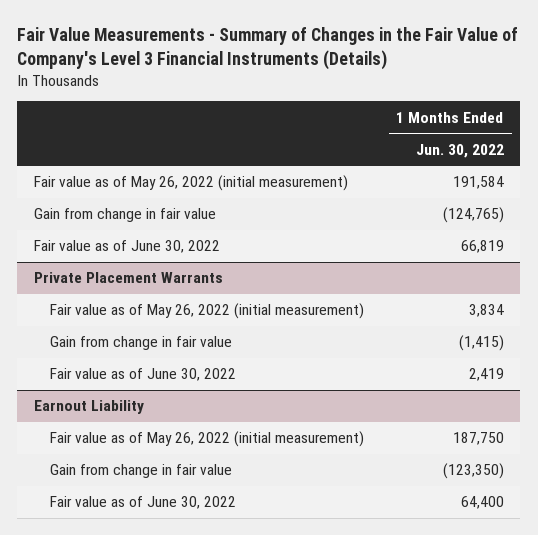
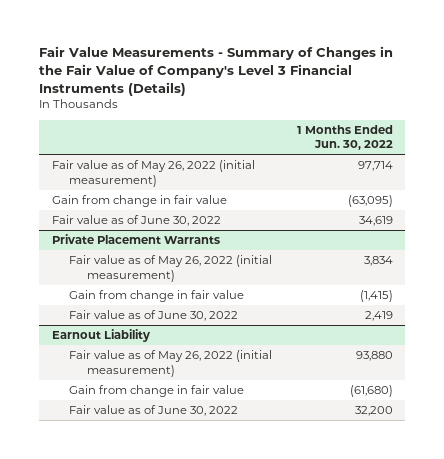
- Fair value as of May 26, 2022 (initial measurement) | 191,584
- Gain from change in fair value | (124,765)
- Fair value as of June 30, 2022 | 66,819
+ Fair value as of May 26, 2022 (initial measurement) | 97,714
+ Gain from change in fair value | (63,095)
+ Fair value as of June 30, 2022 | 34,619
@ Earnout Liability
- Fair value as of May 26, 2022 (initial measurement) | 187,750
- Gain from change in fair value | (123,350)
- Fair value as of June 30, 2022 | 64,400
+ Fair value as of May 26, 2022 (initial measurement) | 93,880
+ Gain from change in fair value | (61,680)
+ Fair value as of June 30, 2022 | 32,200

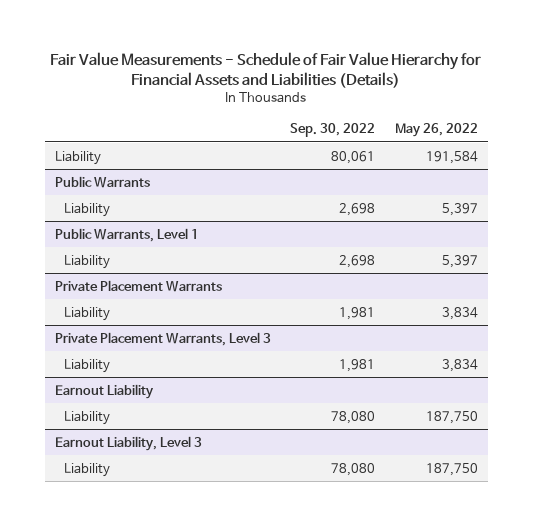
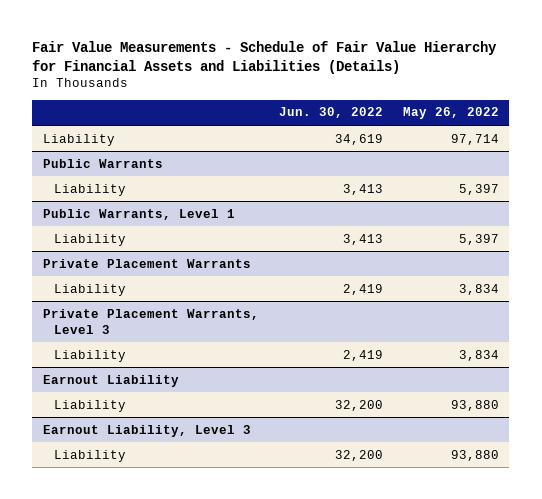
- | Sep. 30, 2022 | May 26, 2022
+ | Jun. 30, 2022 | May 26, 2022
- Liability | 80,061 | 191,584
+ Liability | 34,619 | 97,714
@ Earnout Liability
- Liability | 78,080 | 187,750
+ Liability | 32,200 | 93,880
@ Earnout Liability, Level 3
- Liability | 78,080 | 187,750
+ Liability | 32,200 | 93,880

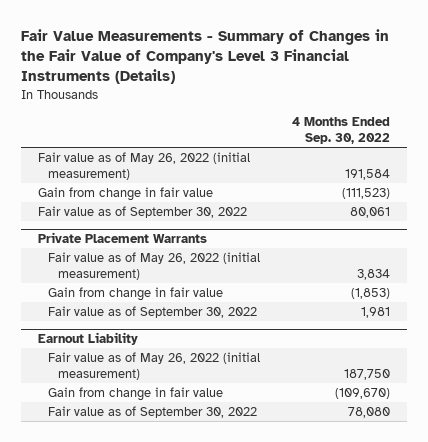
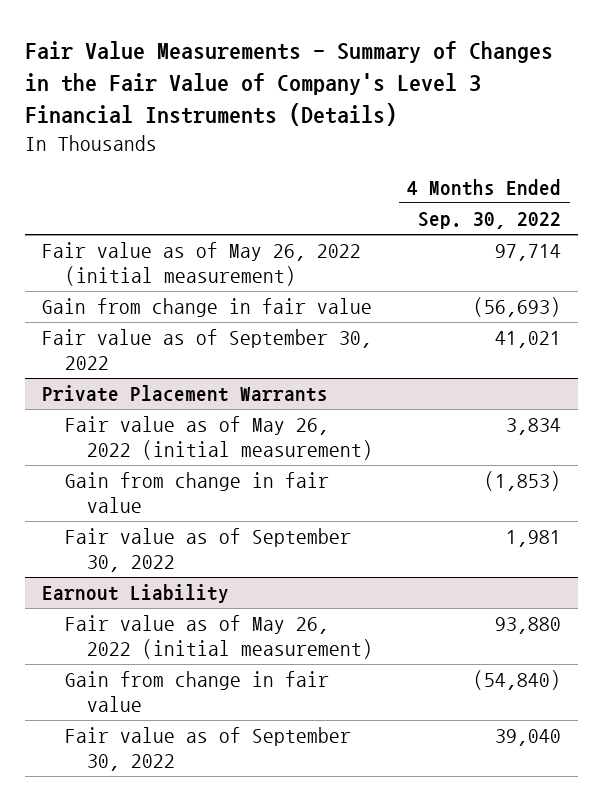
- Fair value as of May 26, 2022 (initial measurement) | 191,584
- Gain from change in fair value | (111,523)
- Fair value as of September 30, 2022 | 80,061
+ Fair value as of May 26, 2022 (initial measurement) | 97,714
+ Gain from change in fair value | (56,693)
+ Fair value as of September 30, 2022 | 41,021
@ Earnout Liability
- Fair value as of May 26, 2022 (initial measurement) | 187,750
- Gain from change in fair value | (109,670)
- Fair value as of September 30, 2022 | 78,080
+ Fair value as of May 26, 2022 (initial measurement) | 93,880
+ Gain from change in fair value | (54,840)
+ Fair value as of September 30, 2022 | 39,040

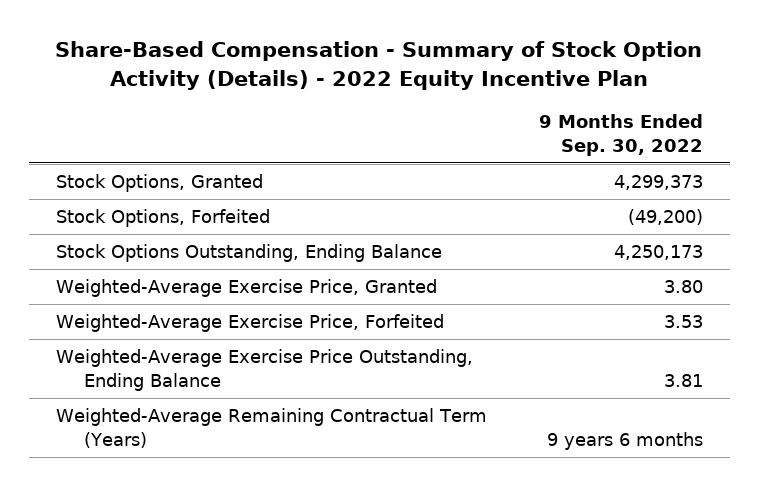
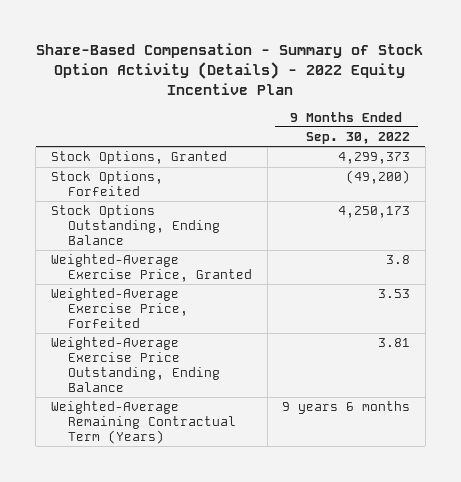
- Weighted-Average Exercise Price, Granted | 3.80
+ Weighted-Average Exercise Price, Granted | 3.8

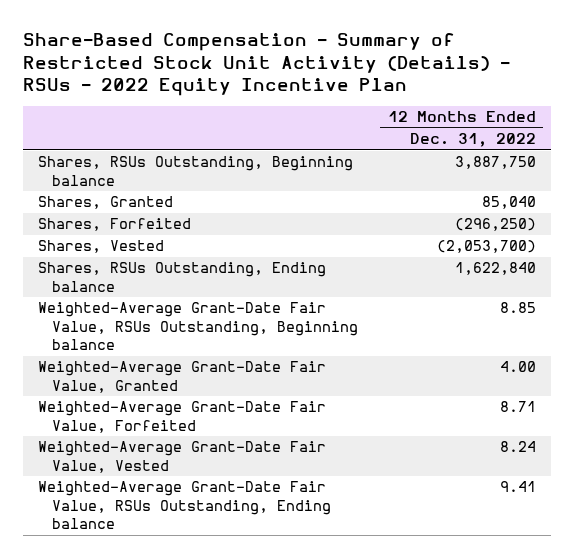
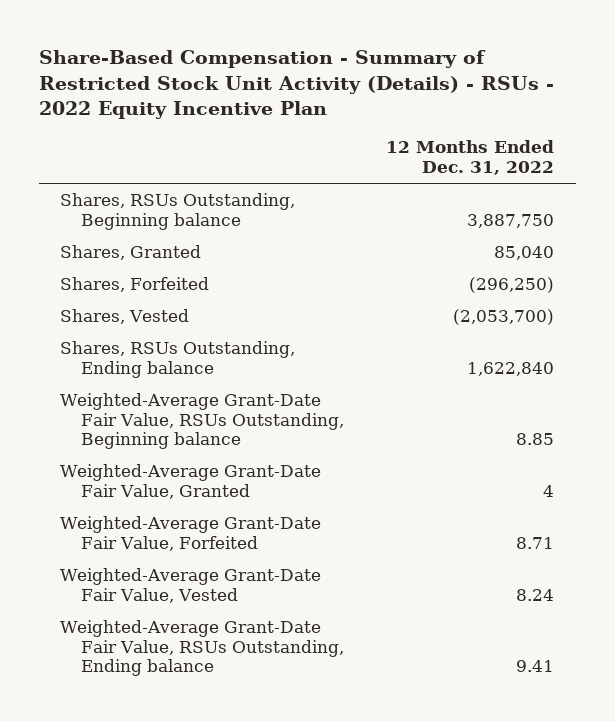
- Weighted-Average Grant-Date Fair Value, Granted | 4.00
+ Weighted-Average Grant-Date Fair Value, Granted | 4

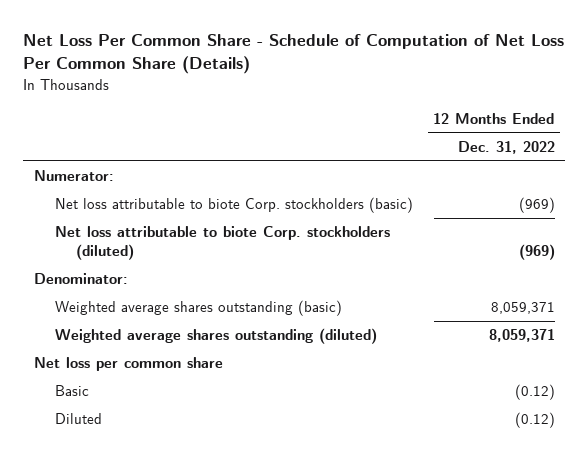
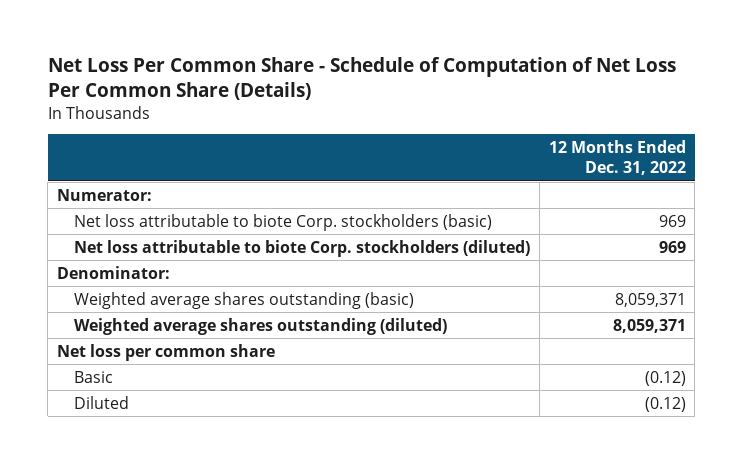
- Net loss attributable to biote Corp. stockholders (basic) | (969)
- Net loss attributable to biote Corp. stockholders (diluted) | (969)
+ Net loss attributable to biote Corp. stockholders (basic) | 969
+ Net loss attributable to biote Corp. stockholders (diluted) | 969

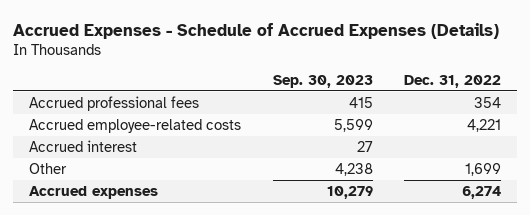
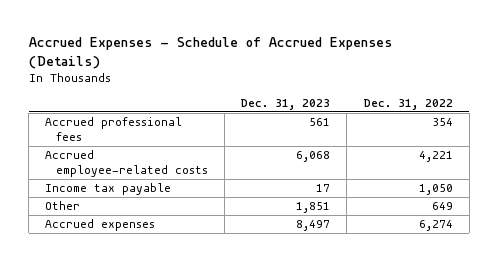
- | Sep. 30, 2023 | Dec. 31, 2022
+ | Dec. 31, 2023 | Dec. 31, 2022
- Accrued interest | 27 |
- Other | 4,238 | 1,699
+ Income tax payable | 17 | 1,050
+ Other | 1,851 | 649

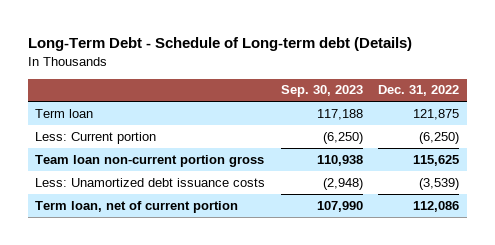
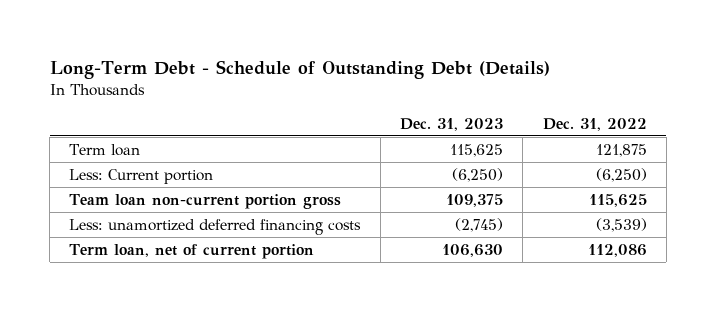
- Long-Term Debt - Schedule of Long-term debt (Details)
+ Long-Term Debt - Schedule of Outstanding Debt (Details)
- | Sep. 30, 2023 | Dec. 31, 2022
+ | Dec. 31, 2023 | Dec. 31, 2022
- Less: Unamortized debt issuance costs | (2,948) | (3,539)
+ Less: unamortized deferred financing costs | (2,745) | (3,539)

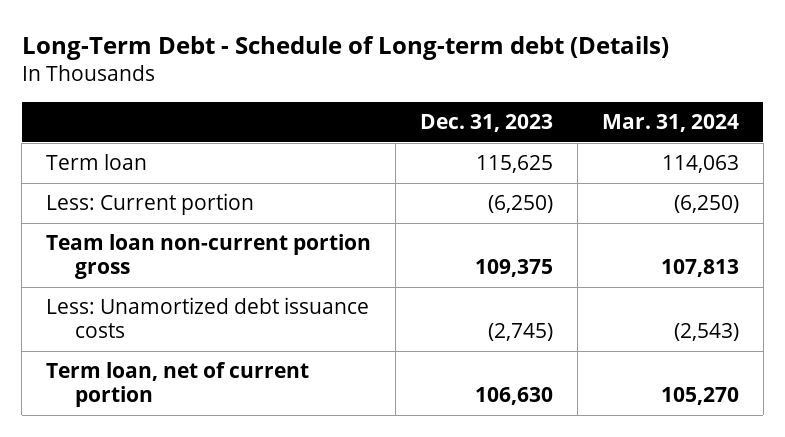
- Long-Term Debt - Schedule of Outstanding Debt (Details)
+ Long-Term Debt - Schedule of Long-term debt (Details)
- | Dec. 31, 2023 | Dec. 31, 2022
+ | Dec. 31, 2023 | Mar. 31, 2024
- Less: unamortized deferred financing costs | (2,745) | (3,539)
+ Less: Unamortized debt issuance costs | (2,745) | (2,543)

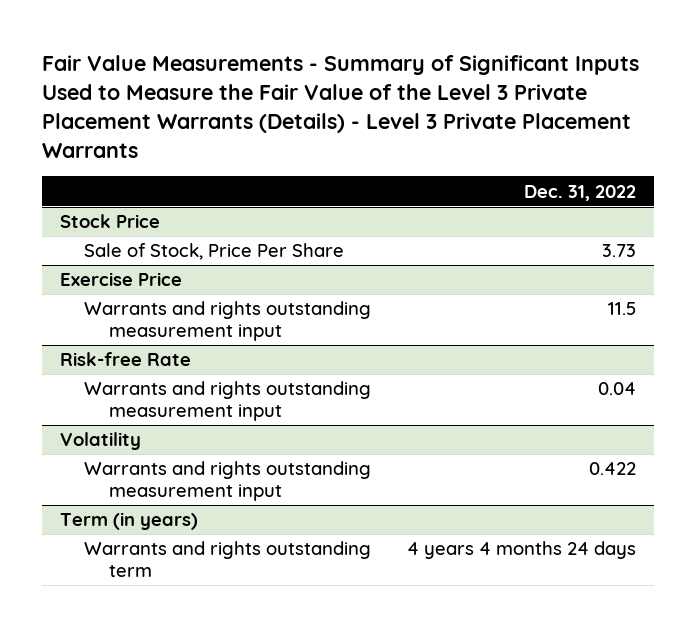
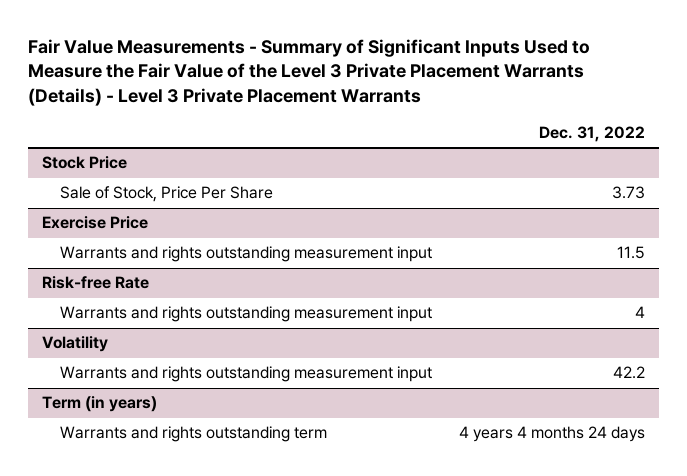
@ Risk-free Rate
- Warrants and rights outstanding measurement input | 0.04
+ Warrants and rights outstanding measurement input | 4
@ Volatility
- Warrants and rights outstanding measurement input | 0.422
+ Warrants and rights outstanding measurement input | 42.2

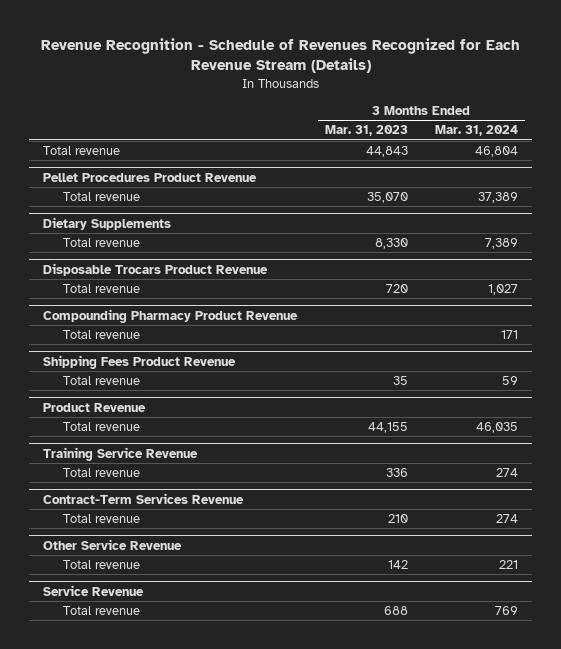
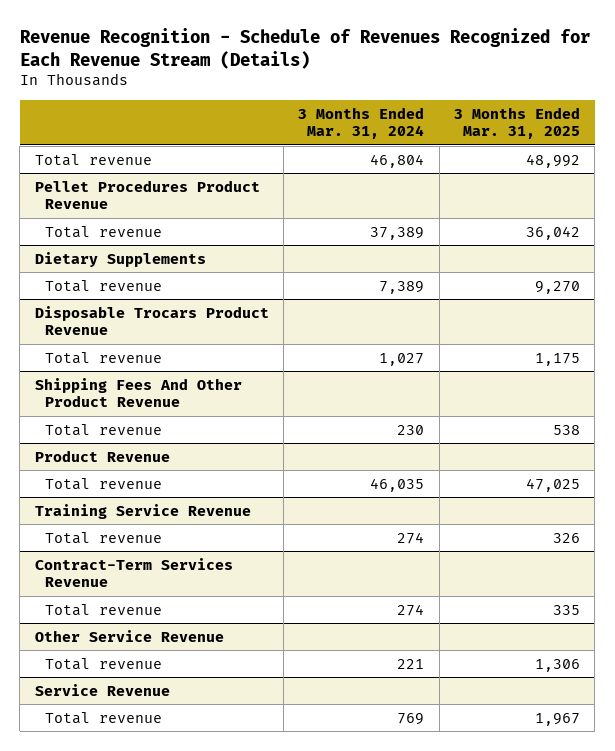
- | 3 Months Ended Mar. 31, 2023 | 3 Months Ended Mar. 31, 2024
+ | 3 Months Ended Mar. 31, 2024 | 3 Months Ended Mar. 31, 2025
- Compounding Pharmacy Product Revenue
- Total revenue | | 171
- Shipping Fees Product Revenue
- Total revenue | 35 | 59
+ Shipping Fees And Other Product Revenue
+ Total revenue | 230 | 538

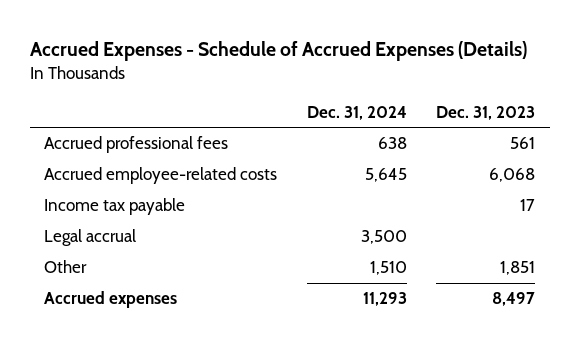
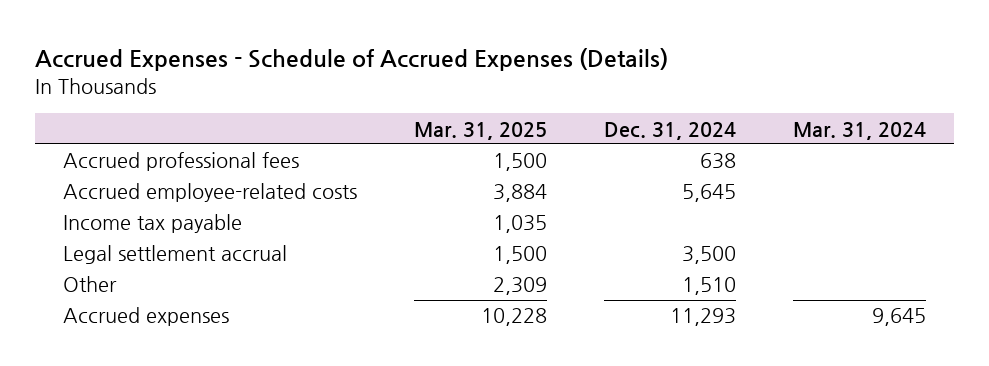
- | Dec. 31, 2024 | Dec. 31, 2023
+ | Mar. 31, 2025 | Dec. 31, 2024 | Mar. 31, 2024
- Legal accrual | 3,500 |
+ Legal settlement accrual | 1,500 | 3,500 |

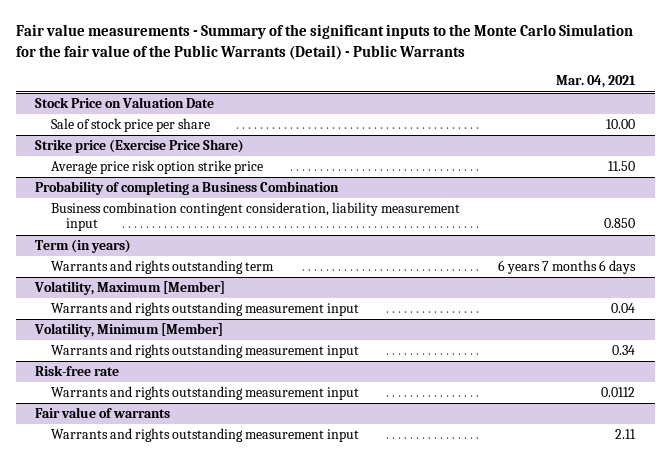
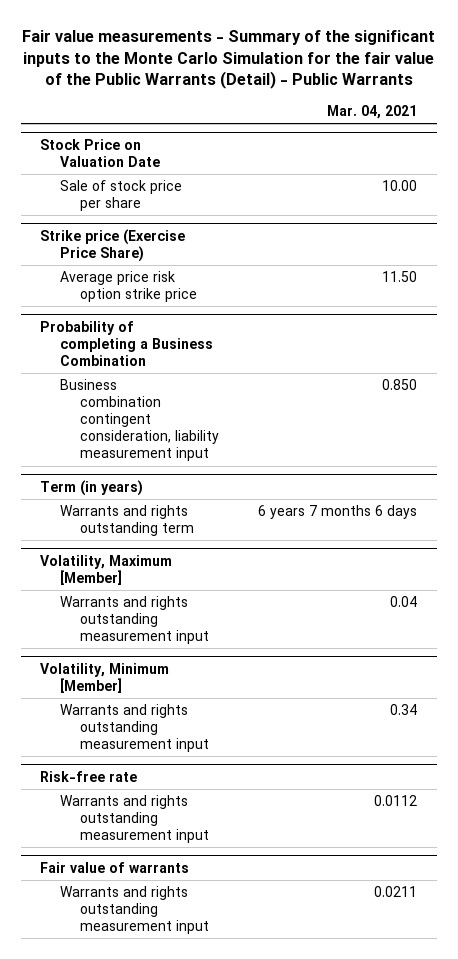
@ Fair value of warrants
- Warrants and rights outstanding measurement input | 2.11
+ Warrants and rights outstanding measurement input | 0.0211

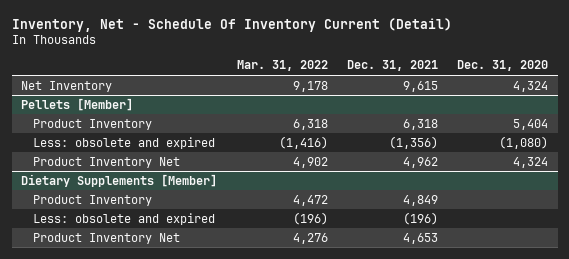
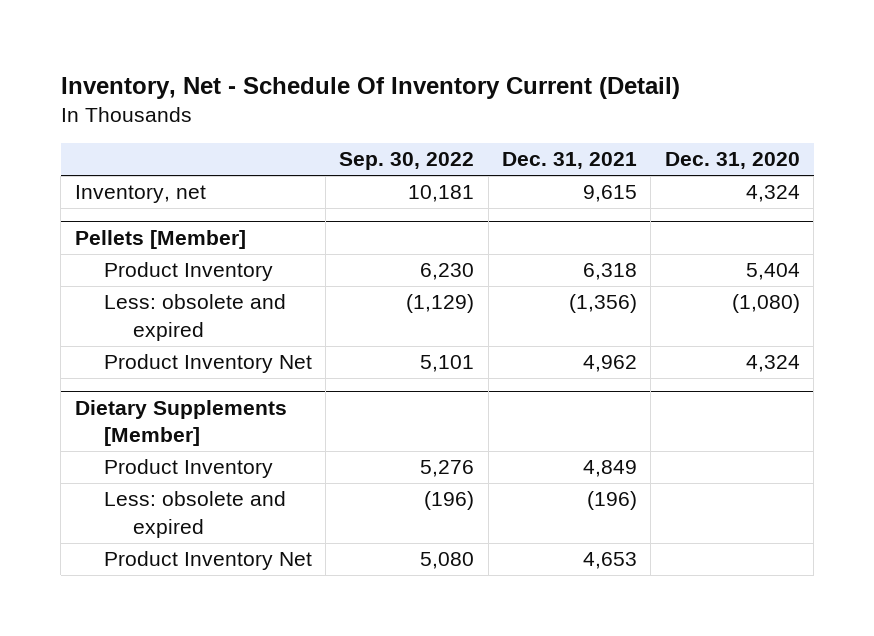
- | Mar. 31, 2022 | Dec. 31, 2021 | Dec. 31, 2020
+ | Sep. 30, 2022 | Dec. 31, 2021 | Dec. 31, 2020
- Net Inventory | 9,178 | 9,615 | 4,324
+ Inventory, net | 10,181 | 9,615 | 4,324

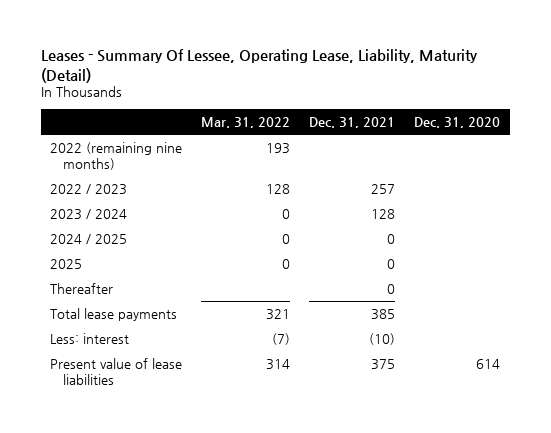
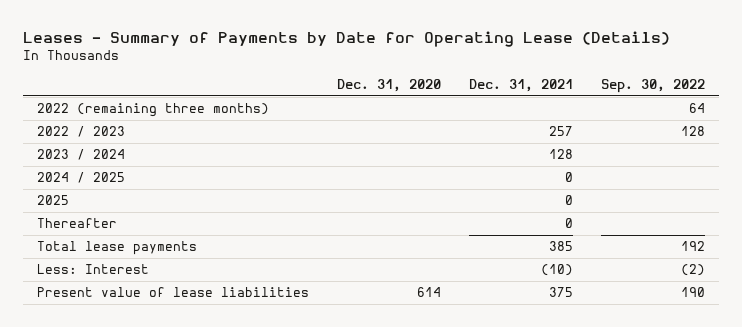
- Leases - Summary Of Lessee, Operating Lease, Liability, Maturity (Detail)
+ Leases - Summary of Payments by Date for Operating Lease (Details)
- | Mar. 31, 2022 | Dec. 31, 2021 | Dec. 31, 2020
+ | Dec. 31, 2020 | Dec. 31, 2021 | Sep. 30, 2022
- 2022 (remaining nine months) | 193 | |
+ 2022 (remaining three months) | | | 64
- Less: interest | (7) | (10) |
+ Less: Interest | | (10) | (2)

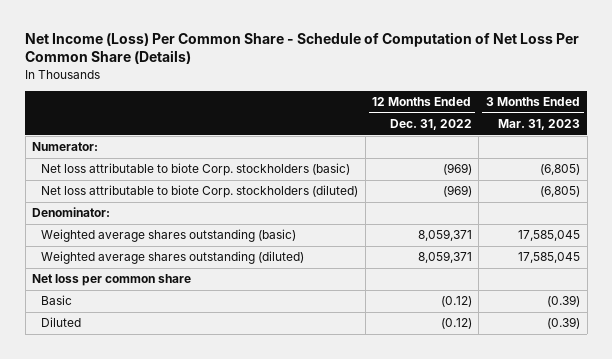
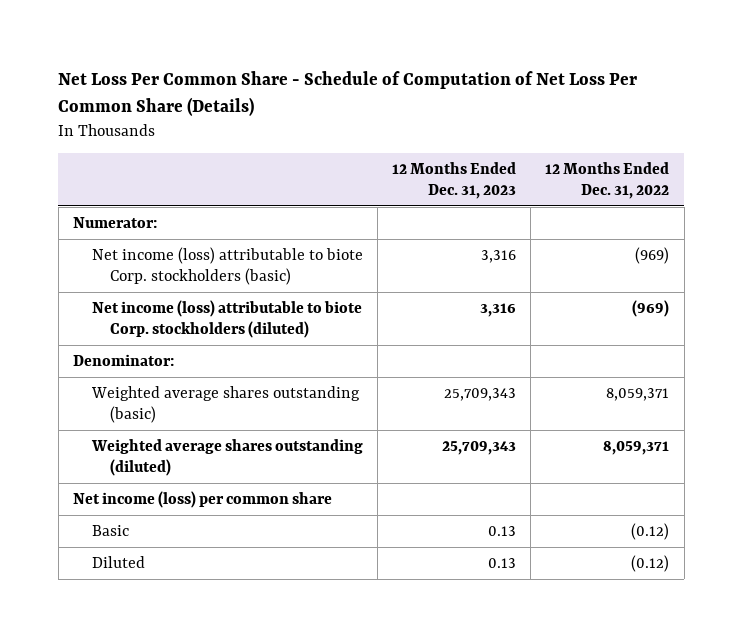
- Net Income (Loss) Per Common Share - Schedule of Computation of Net Loss Per Common Share (Details)
+ Net Loss Per Common Share - Schedule of Computation of Net Loss Per Common Share (Details)
- | 12 Months Ended Dec. 31, 2022 | 3 Months Ended Mar. 31, 2023
+ | 12 Months Ended Dec. 31, 2023 | 12 Months Ended Dec. 31, 2022
- Net loss attributable to biote Corp. stockholders (basic) | (969) | (6,805)
- Net loss attributable to biote Corp. stockholders (diluted) | (969) | (6,805)
+ Net income (loss) attributable to biote Corp. stockholders (basic) | 3,316 | (969)
+ Net income (loss) attributable to biote Corp. stockholders (diluted) | 3,316 | (969)
- Net loss per common share
+ Net income (loss) per common share

